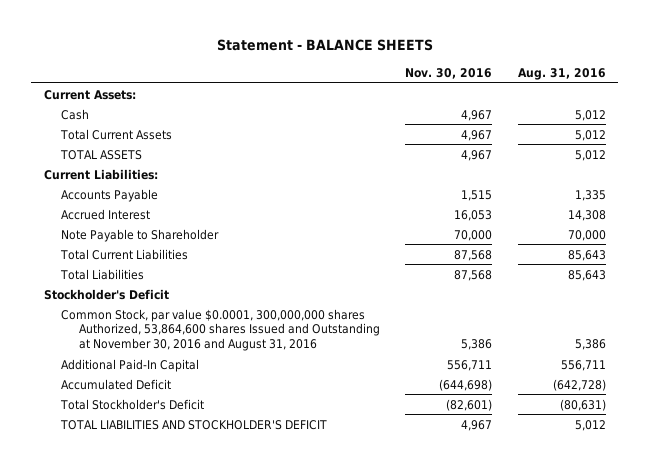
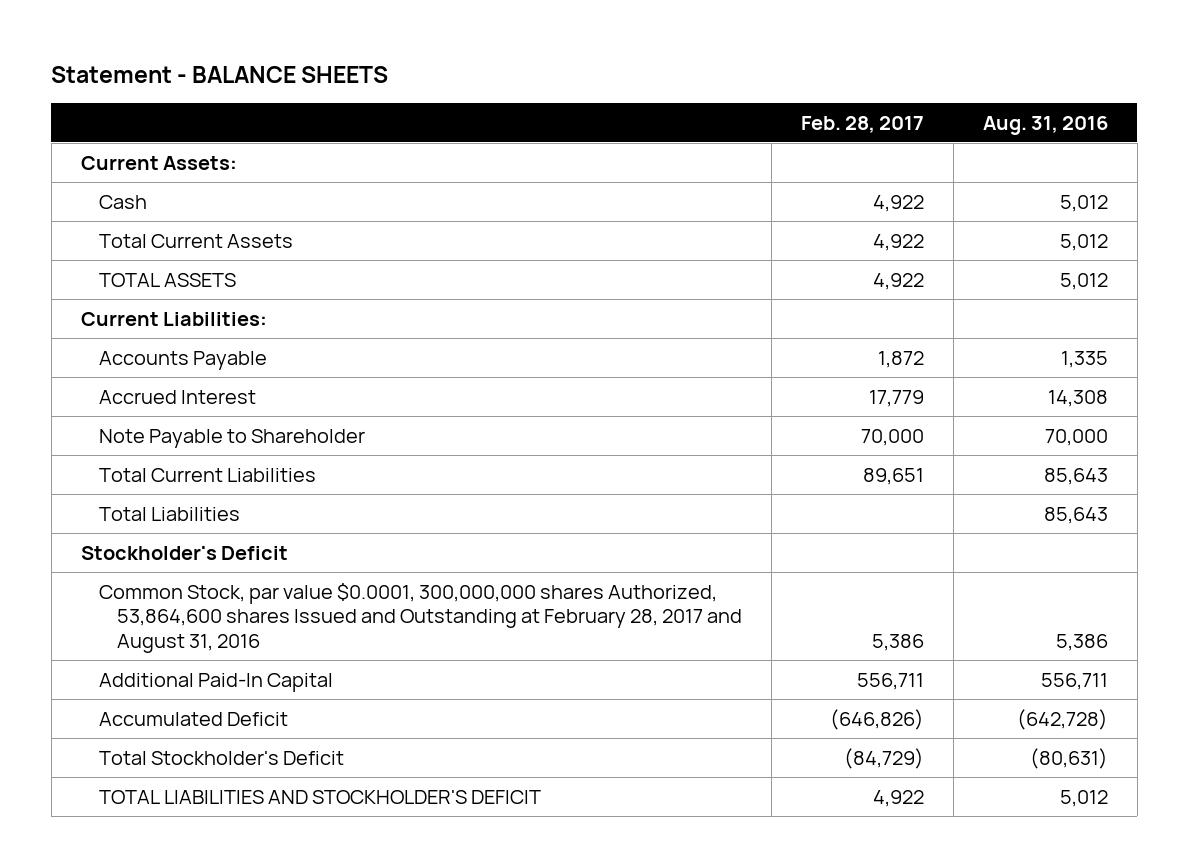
- | Nov. 30, 2016 | Aug. 31, 2016
+ | Feb. 28, 2017 | Aug. 31, 2016
- Common Stock, par value $0.0001, 300,000,000 shares Authorized, 53,864,600 shares Issued and Outstanding at November 30, 2016 and August 31, 2016 | 5,386 | 5,386
+ Common Stock, par value $0.0001, 300,000,000 shares Authorized, 53,864,600 shares Issued and Outstanding at February 28, 2017 and August 31, 2016 | 5,386 | 5,386

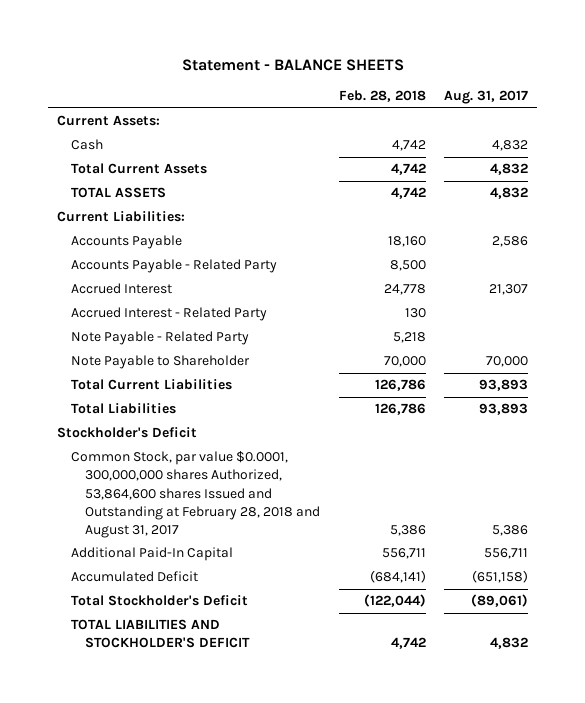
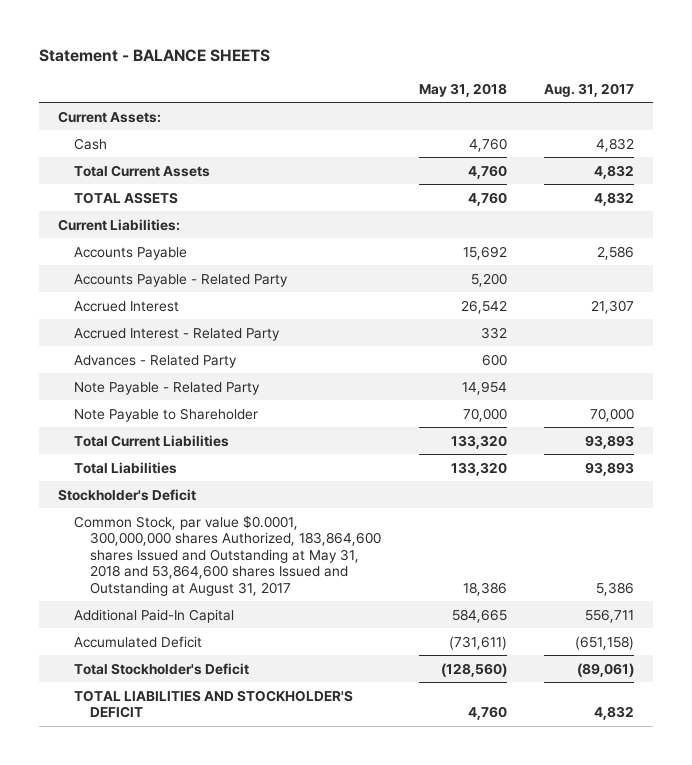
- | Feb. 28, 2018 | Aug. 31, 2017
+ | May 31, 2018 | Aug. 31, 2017
+ Advances - Related Party | 600 |
- Common Stock, par value $0.0001, 300,000,000 shares Authorized, 53,864,600 shares Issued and Outstanding at February 28, 2018 and August 31, 2017 | 5,386 | 5,386
+ Common Stock, par value $0.0001, 300,000,000 shares Authorized, 183,864,600 shares Issued and Outstanding at May 31, 2018 and 53,864,600 shares Issued and Outstanding at August 31, 2017 | 18,386 | 5,386

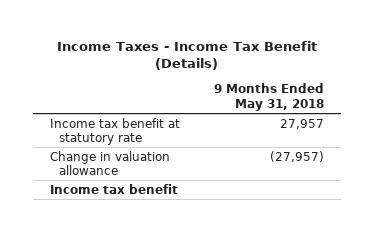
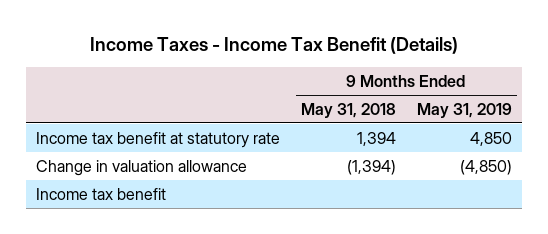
- | 9 Months Ended May 31, 2018
+ | 9 Months Ended May 31, 2018 | 9 Months Ended May 31, 2019
- Income tax benefit at statutory rate | 27,957
- Change in valuation allowance | (27,957)
+ Income tax benefit at statutory rate | 1,394 | 4,850
+ Change in valuation allowance | (1,394) | (4,850)

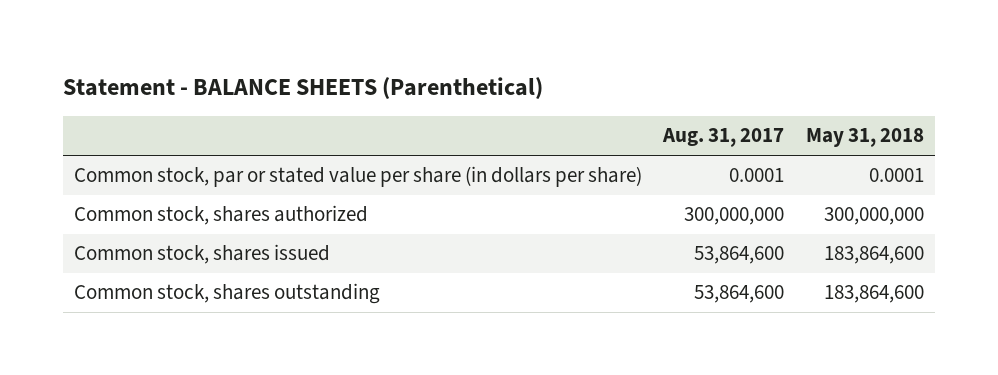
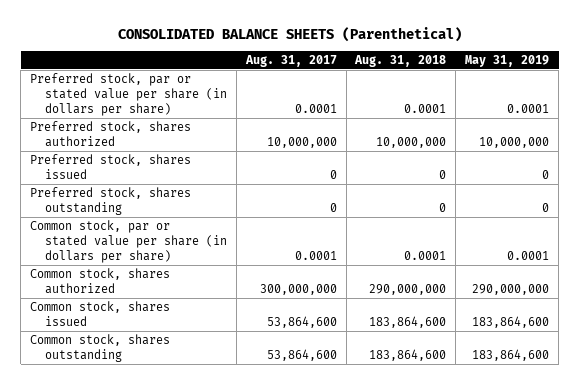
- Statement - BALANCE SHEETS (Parenthetical)
+ CONSOLIDATED BALANCE SHEETS (Parenthetical)
- | Aug. 31, 2017 | May 31, 2018
+ | Aug. 31, 2017 | Aug. 31, 2018 | May 31, 2019
+ Preferred stock, par or stated value per share (in dollars per share) | 0.0001 | 0.0001 | 0.0001
+ Preferred stock, shares authorized | 10,000,000 | 10,000,000 | 10,000,000
+ Preferred stock, shares issued | 0 | 0 | 0
+ Preferred stock, shares outstanding | 0 | 0 | 0

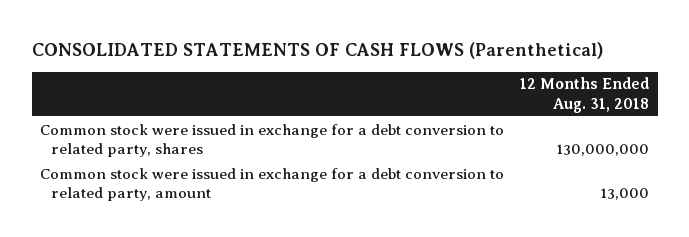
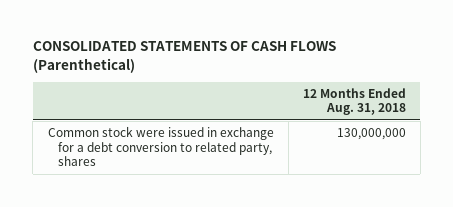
- Common stock were issued in exchange for a debt conversion to related party, amount | 13,000

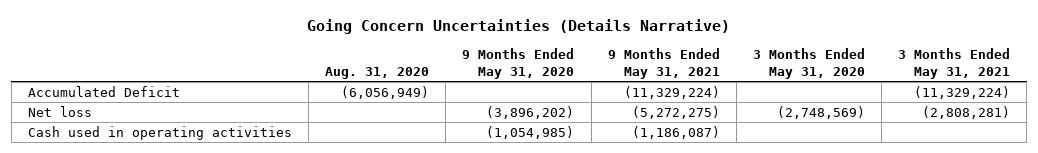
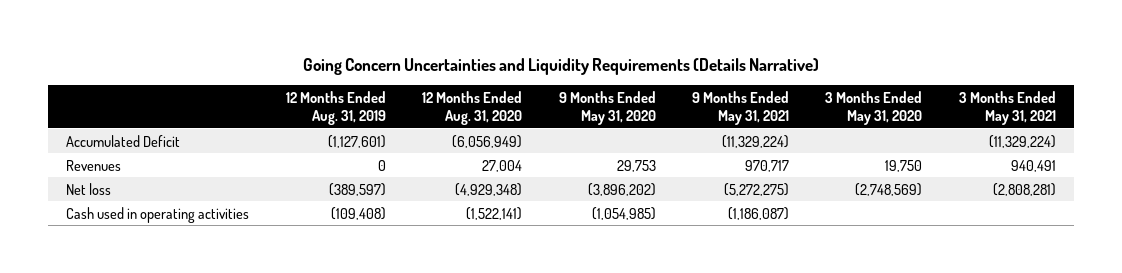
- Going Concern Uncertainties (Details Narrative)
+ Going Concern Uncertainties and Liquidity Requirements (Details Narrative)
- | Aug. 31, 2020 | 9 Months Ended May 31, 2020 | 9 Months Ended May 31, 2021 | 3 Months Ended May 31, 2020 | 3 Months Ended May 31, 2021
+ | 12 Months Ended Aug. 31, 2019 | 12 Months Ended Aug. 31, 2020 | 9 Months Ended May 31, 2020 | 9 Months Ended May 31, 2021 | 3 Months Ended May 31, 2020 | 3 Months Ended May 31, 2021
+ Revenues | 0 | 27,004 | 29,753 | 970,717 | 19,750 | 940,491

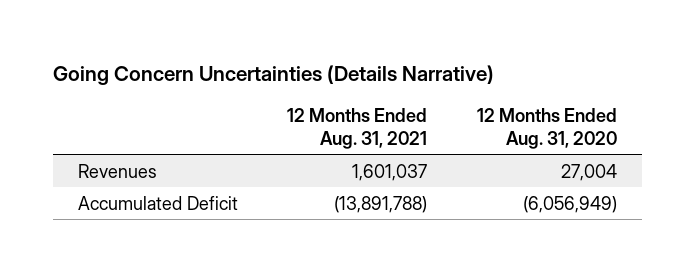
- Going Concern Uncertainties and Liquidity Requirements (Details Narrative)
+ Going Concern Uncertainties (Details Narrative)
- | 12 Months Ended Aug. 31, 2019 | 12 Months Ended Aug. 31, 2020 | 9 Months Ended May 31, 2020 | 9 Months Ended May 31, 2021 | 3 Months Ended May 31, 2020 | 3 Months Ended May 31, 2021
+ | 12 Months Ended Aug. 31, 2021 | 12 Months Ended Aug. 31, 2020
- Net loss | (389,597) | (4,929,348) | (3,896,202) | (5,272,275) | (2,748,569) | (2,808,281)
- Cash used in operating activities | (109,408) | (1,522,141) | (1,054,985) | (1,186,087) | |
moved down: Accumulated Deficit | (13,891,788) | (6,056,949)

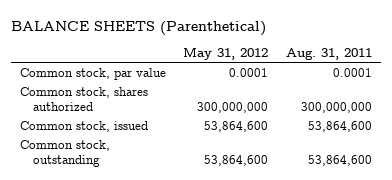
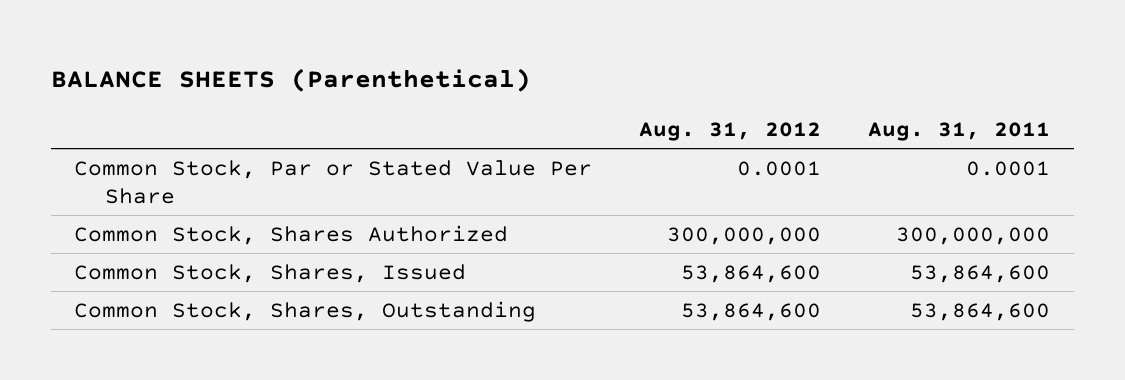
- | May 31, 2012 | Aug. 31, 2011
+ | Aug. 31, 2012 | Aug. 31, 2011
- Common stock, par value | 0.0001 | 0.0001
- Common stock, shares authorized | 300,000,000 | 300,000,000
- Common stock, issued | 53,864,600 | 53,864,600
- Common stock, outstanding | 53,864,600 | 53,864,600
+ Common Stock, Par or Stated Value Per Share | 0.0001 | 0.0001
+ Common Stock, Shares Authorized | 300,000,000 | 300,000,000
+ Common Stock, Shares, Issued | 53,864,600 | 53,864,600
+ Common Stock, Shares, Outstanding | 53,864,600 | 53,864,600

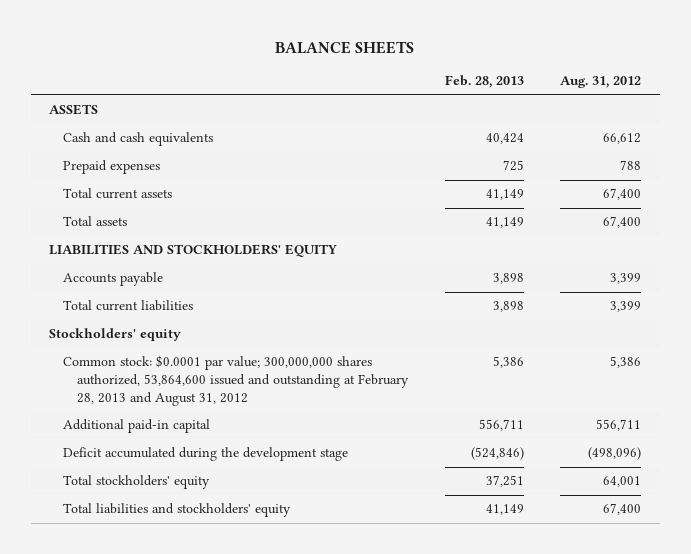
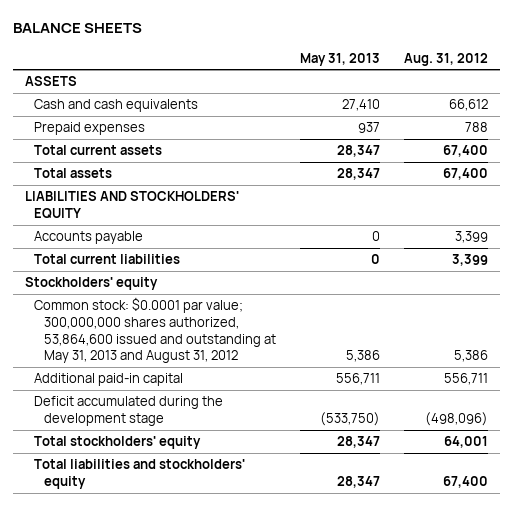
- | Feb. 28, 2013 | Aug. 31, 2012
+ | May 31, 2013 | Aug. 31, 2012
- Common stock: $0.0001 par value; 300,000,000 shares authorized, 53,864,600 issued and outstanding at February 28, 2013 and August 31, 2012 | 5,386 | 5,386
+ Common stock: $0.0001 par value; 300,000,000 shares authorized, 53,864,600 issued and outstanding at May 31, 2013 and August 31, 2012 | 5,386 | 5,386

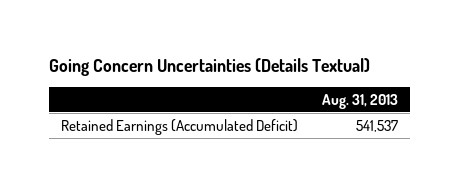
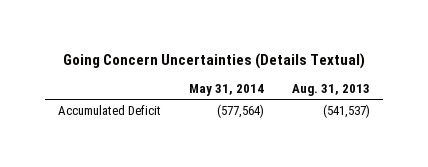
- | Aug. 31, 2013
+ | May 31, 2014 | Aug. 31, 2013
- Retained Earnings (Accumulated Deficit) | 541,537
+ Accumulated Deficit | (577,564) | (541,537)

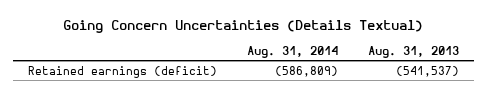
- | May 31, 2014 | Aug. 31, 2013
+ | Aug. 31, 2014 | Aug. 31, 2013
- Accumulated Deficit | (577,564) | (541,537)
+ Retained earnings (deficit) | (586,809) | (541,537)

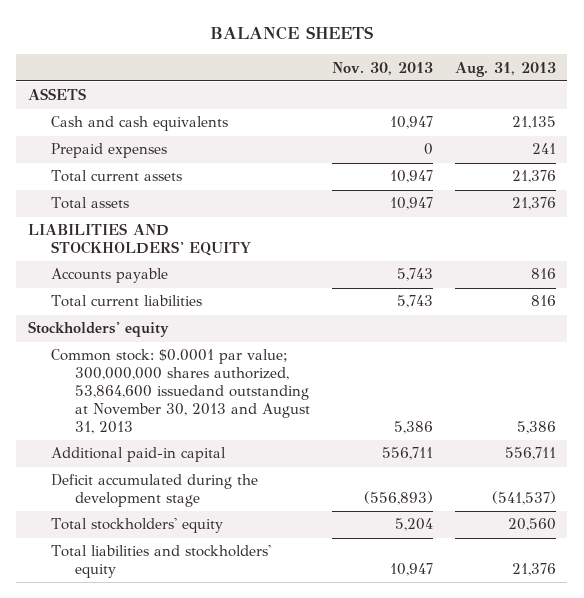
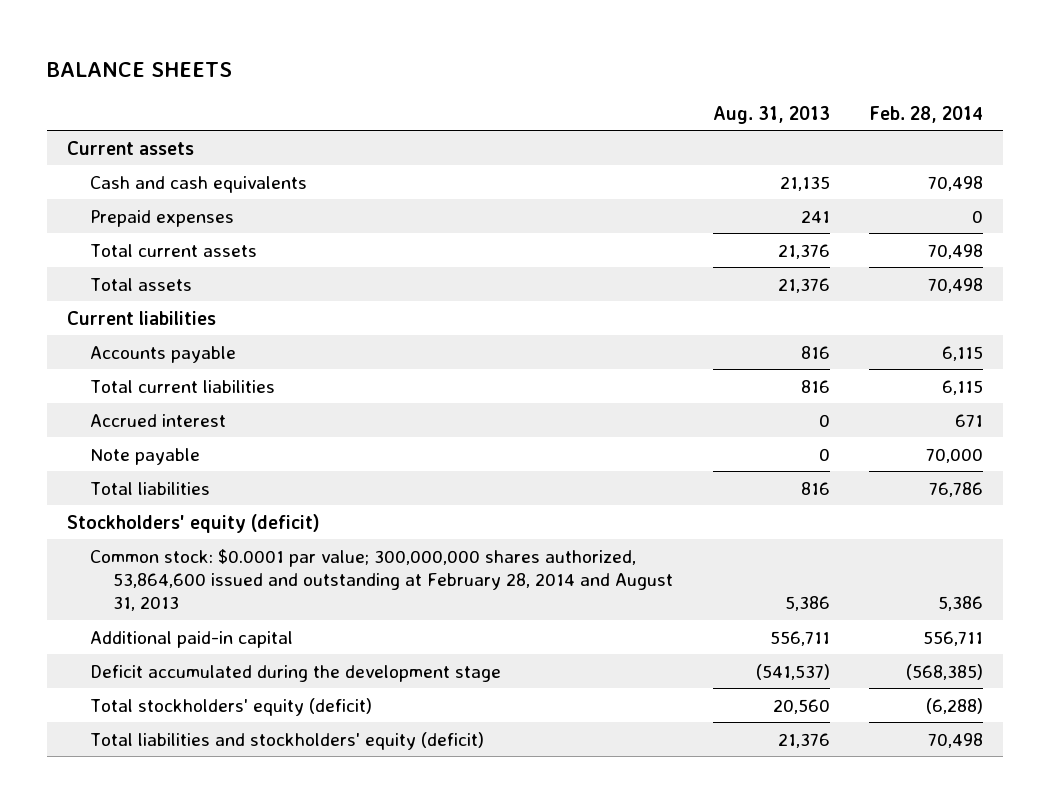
- | Nov. 30, 2013 | Aug. 31, 2013
+ | Aug. 31, 2013 | Feb. 28, 2014
- ASSETS
+ Current assets
- LIABILITIES AND STOCKHOLDERS' EQUITY
+ Current liabilities
- Stockholders' equity
- Common stock: $0.0001 par value; 300,000,000 shares authorized, 53,864,600 issuedand outstanding at November 30, 2013 and August 31, 2013 | 5,386 | 5,386
+ Accrued interest | 0 | 671
+ Note payable | 0 | 70,000
+ Total liabilities | 816 | 76,786
+ Stockholders' equity (deficit)
+ Common stock: $0.0001 par value; 300,000,000 shares authorized, 53,864,600 issued and outstanding at February 28, 2014 and August 31, 2013 | 5,386 | 5,386
- Total stockholders' equity | 5,204 | 20,560
- Total liabilities and stockholders' equity | 10,947 | 21,376
+ Total stockholders' equity (deficit) | 20,560 | (6,288)
+ Total liabilities and stockholders' equity (deficit) | 21,376 | 70,498

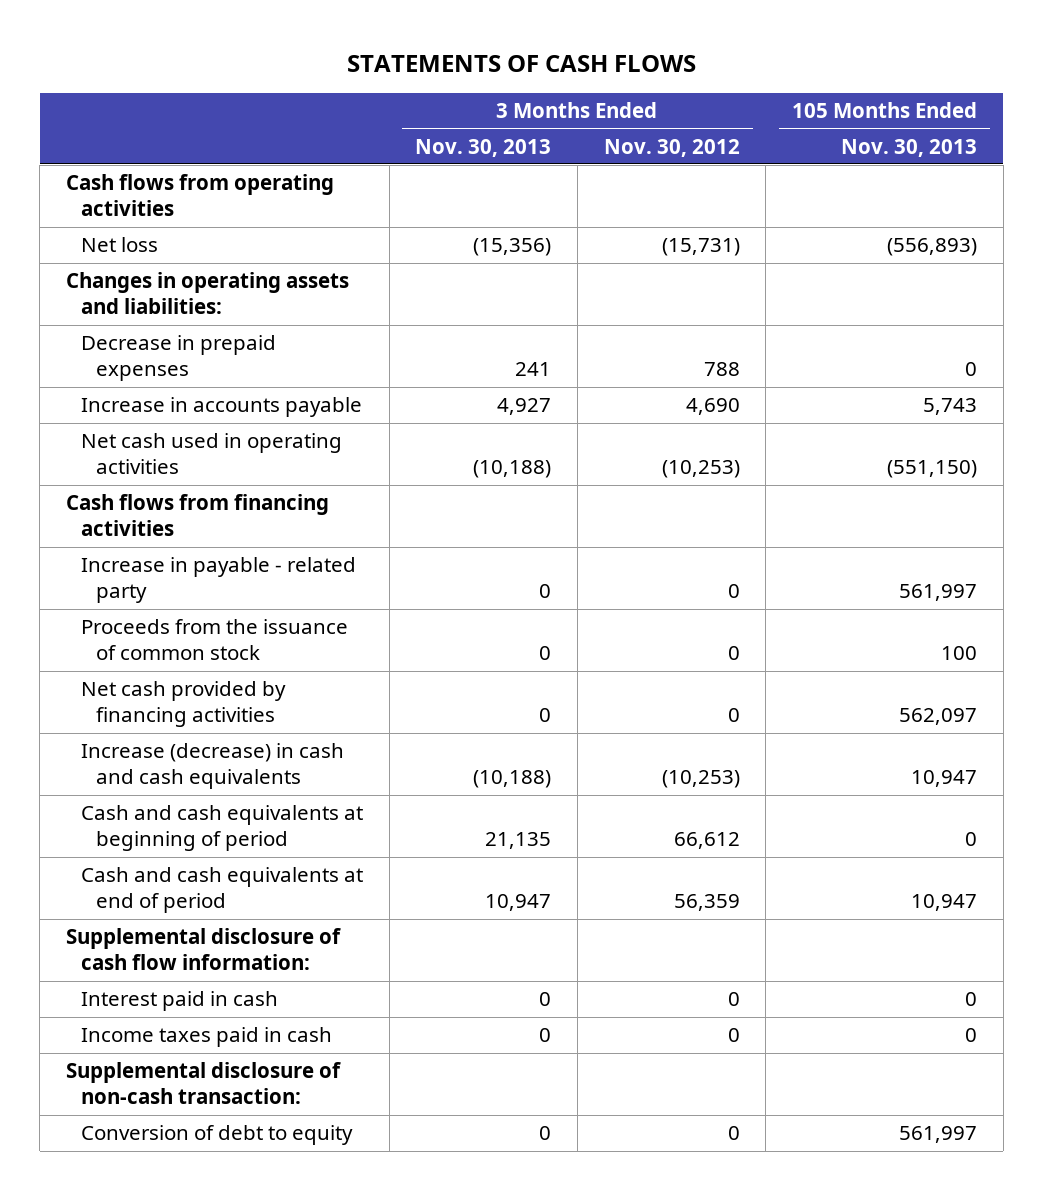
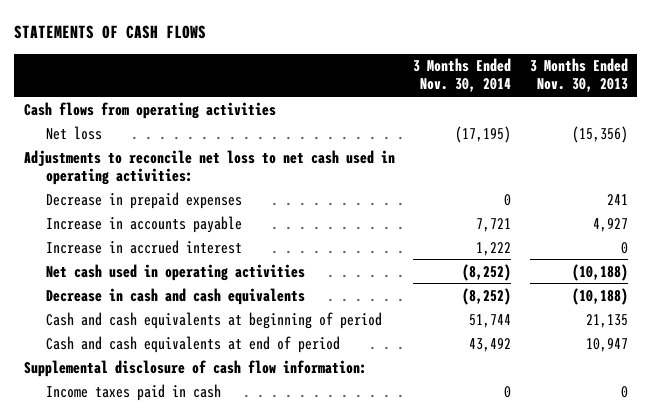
- | 3 Months Ended Nov. 30, 2013 | 3 Months Ended Nov. 30, 2012 | 105 Months Ended Nov. 30, 2013
+ | 3 Months Ended Nov. 30, 2014 | 3 Months Ended Nov. 30, 2013
- Changes in operating assets and liabilities:
+ Adjustments to reconcile net loss to net cash used in operating activities:
+ Increase in accrued interest | 1,222 | 0
- Cash flows from financing activities
- Increase in payable - related party | 0 | 0 | 561,997
- Proceeds from the issuance of common stock | 0 | 0 | 100
- Net cash provided by financing activities | 0 | 0 | 562,097
- Increase (decrease) in cash and cash equivalents | (10,188) | (10,253) | 10,947
+ Decrease in cash and cash equivalents | (8,252) | (10,188)
- Interest paid in cash | 0 | 0 | 0
- Supplemental disclosure of non-cash transaction:
- Conversion of debt to equity | 0 | 0 | 561,997

